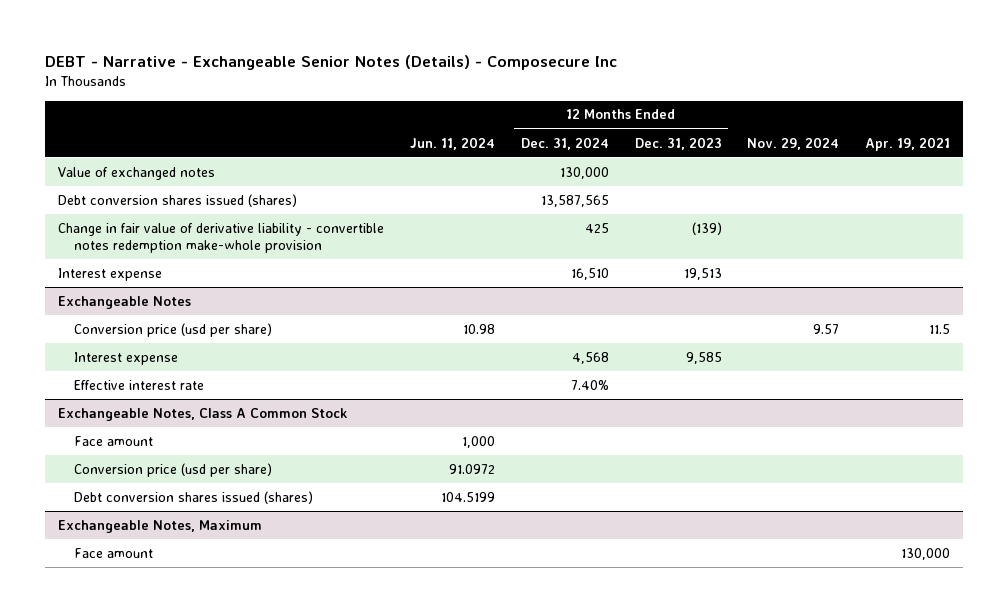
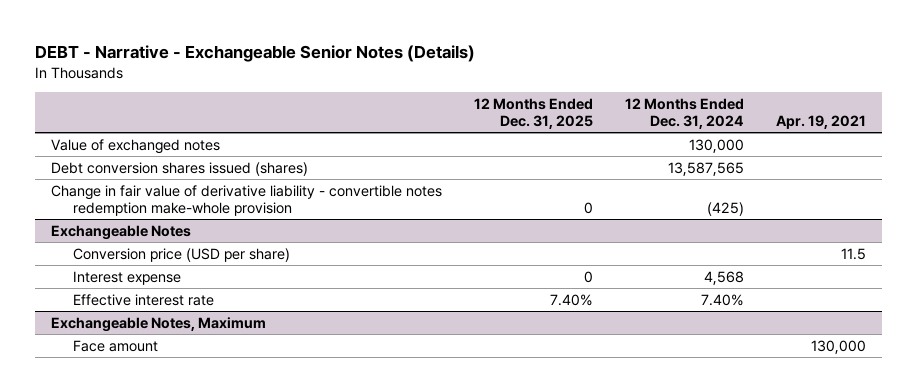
- DEBT - Narrative - Exchangeable Senior Notes (Details) - Composecure Inc
+ DEBT - Narrative - Exchangeable Senior Notes (Details)
- | Jun. 11, 2024 | 12 Months Ended Dec. 31, 2024 | 12 Months Ended Dec. 31, 2023 | Nov. 29, 2024 | Apr. 19, 2021
+ | 12 Months Ended Dec. 31, 2025 | 12 Months Ended Dec. 31, 2024 | Apr. 19, 2021
- Change in fair value of derivative liability - convertible notes redemption make-whole provision | | 425 | (139) | |
- Interest expense | | 16,510 | 19,513 | |
+ Change in fair value of derivative liability - convertible notes redemption make-whole provision | 0 | (425) |
@ Exchangeable Notes
- Conversion price (usd per share) | 10.98 | | | 9.57 | 11.5
+ Conversion price (USD per share) | | | 11.5
- Exchangeable Notes, Class A Common Stock
- Face amount | 1,000 | | | |
- Conversion price (usd per share) | 91.0972 | | | |
- Debt conversion shares issued (shares) | 104.5199 | | | |

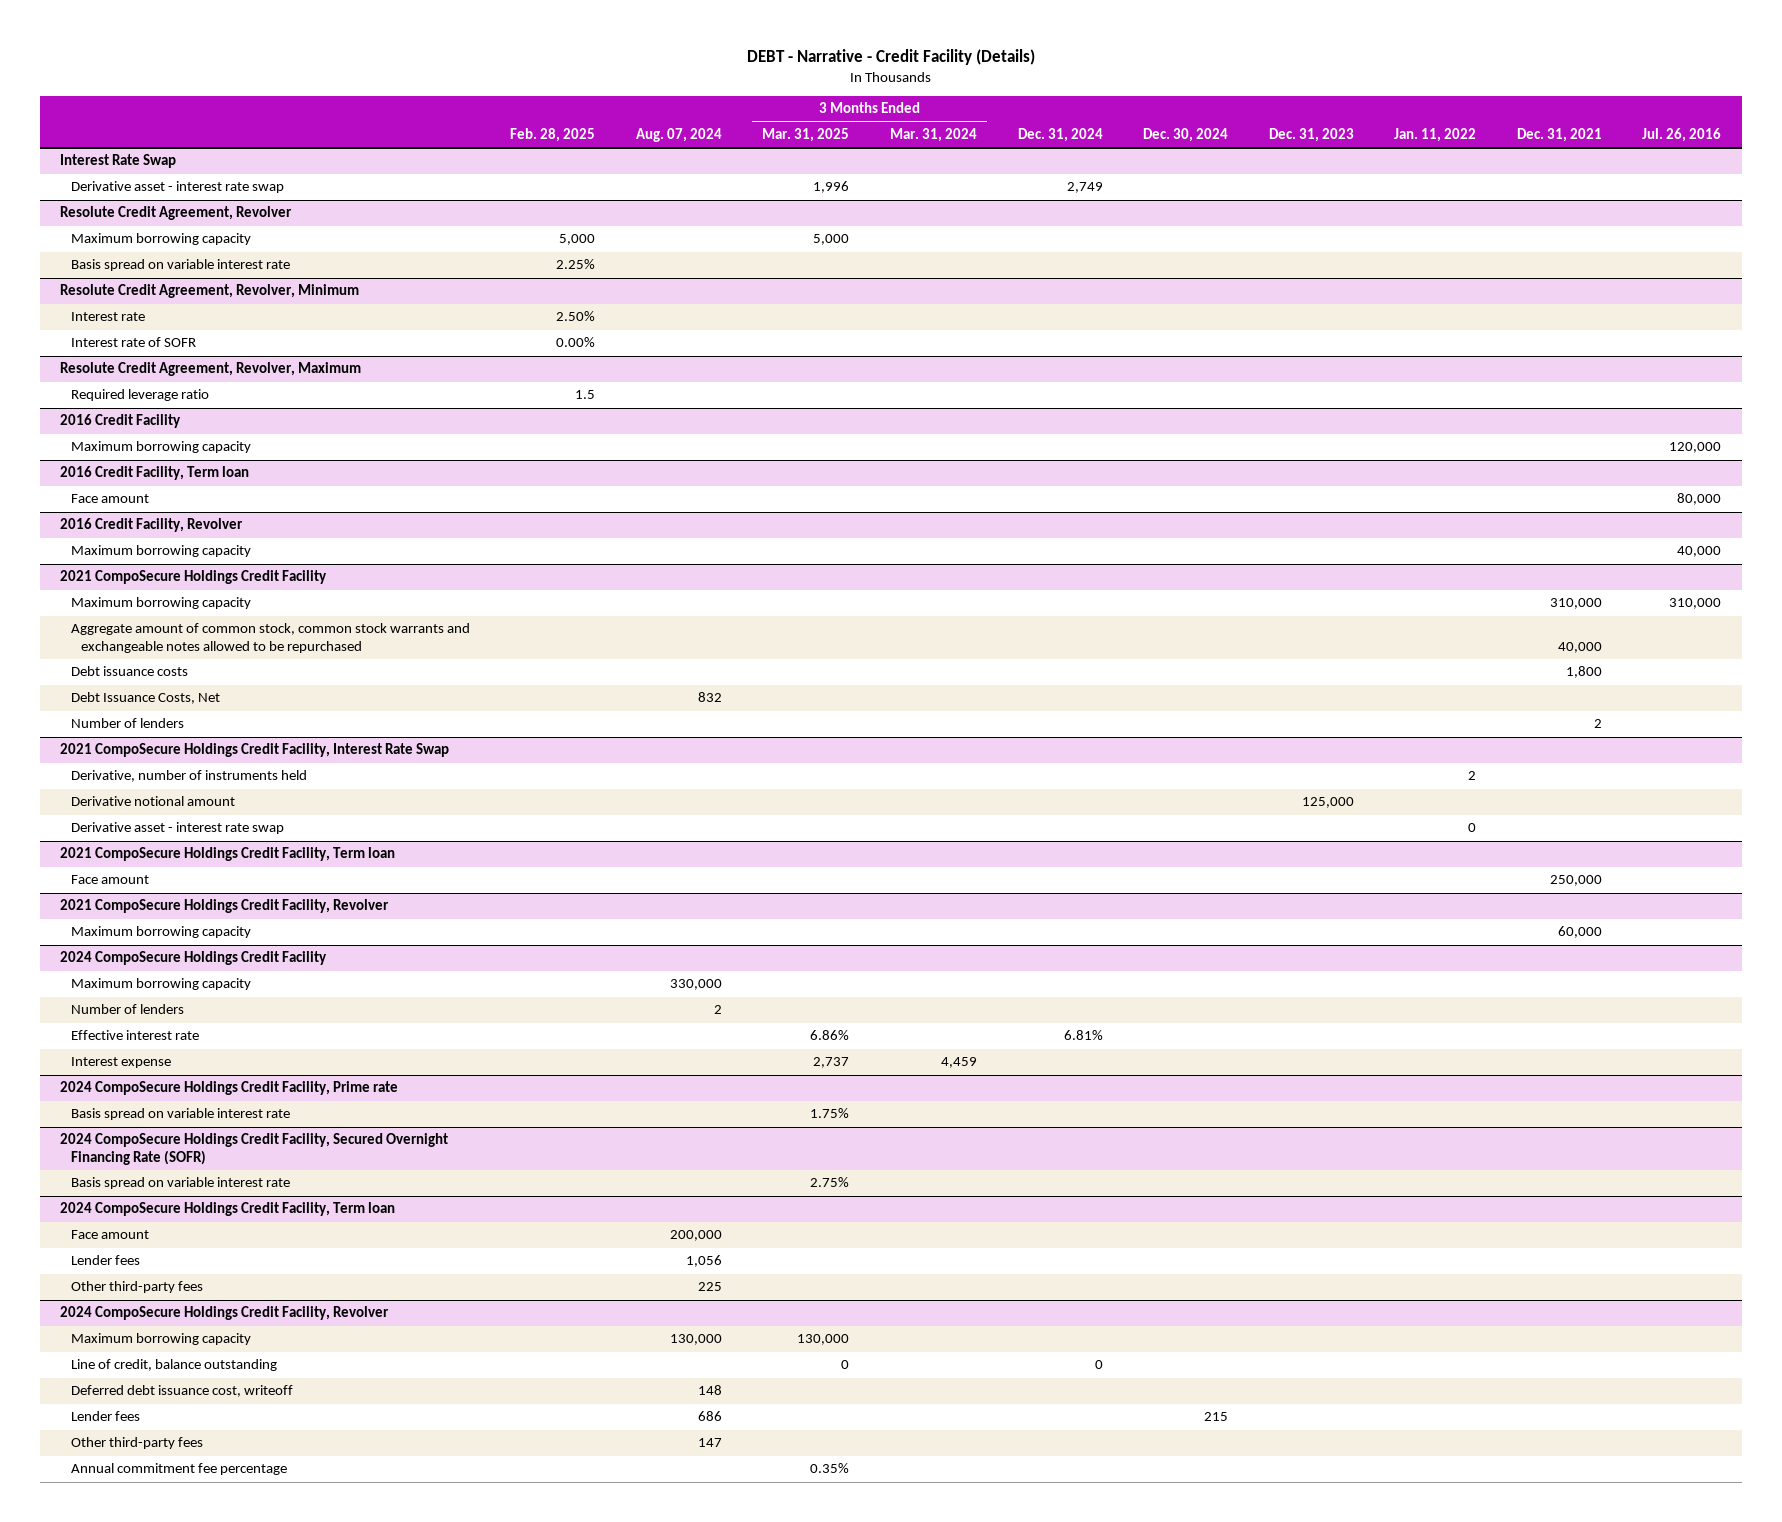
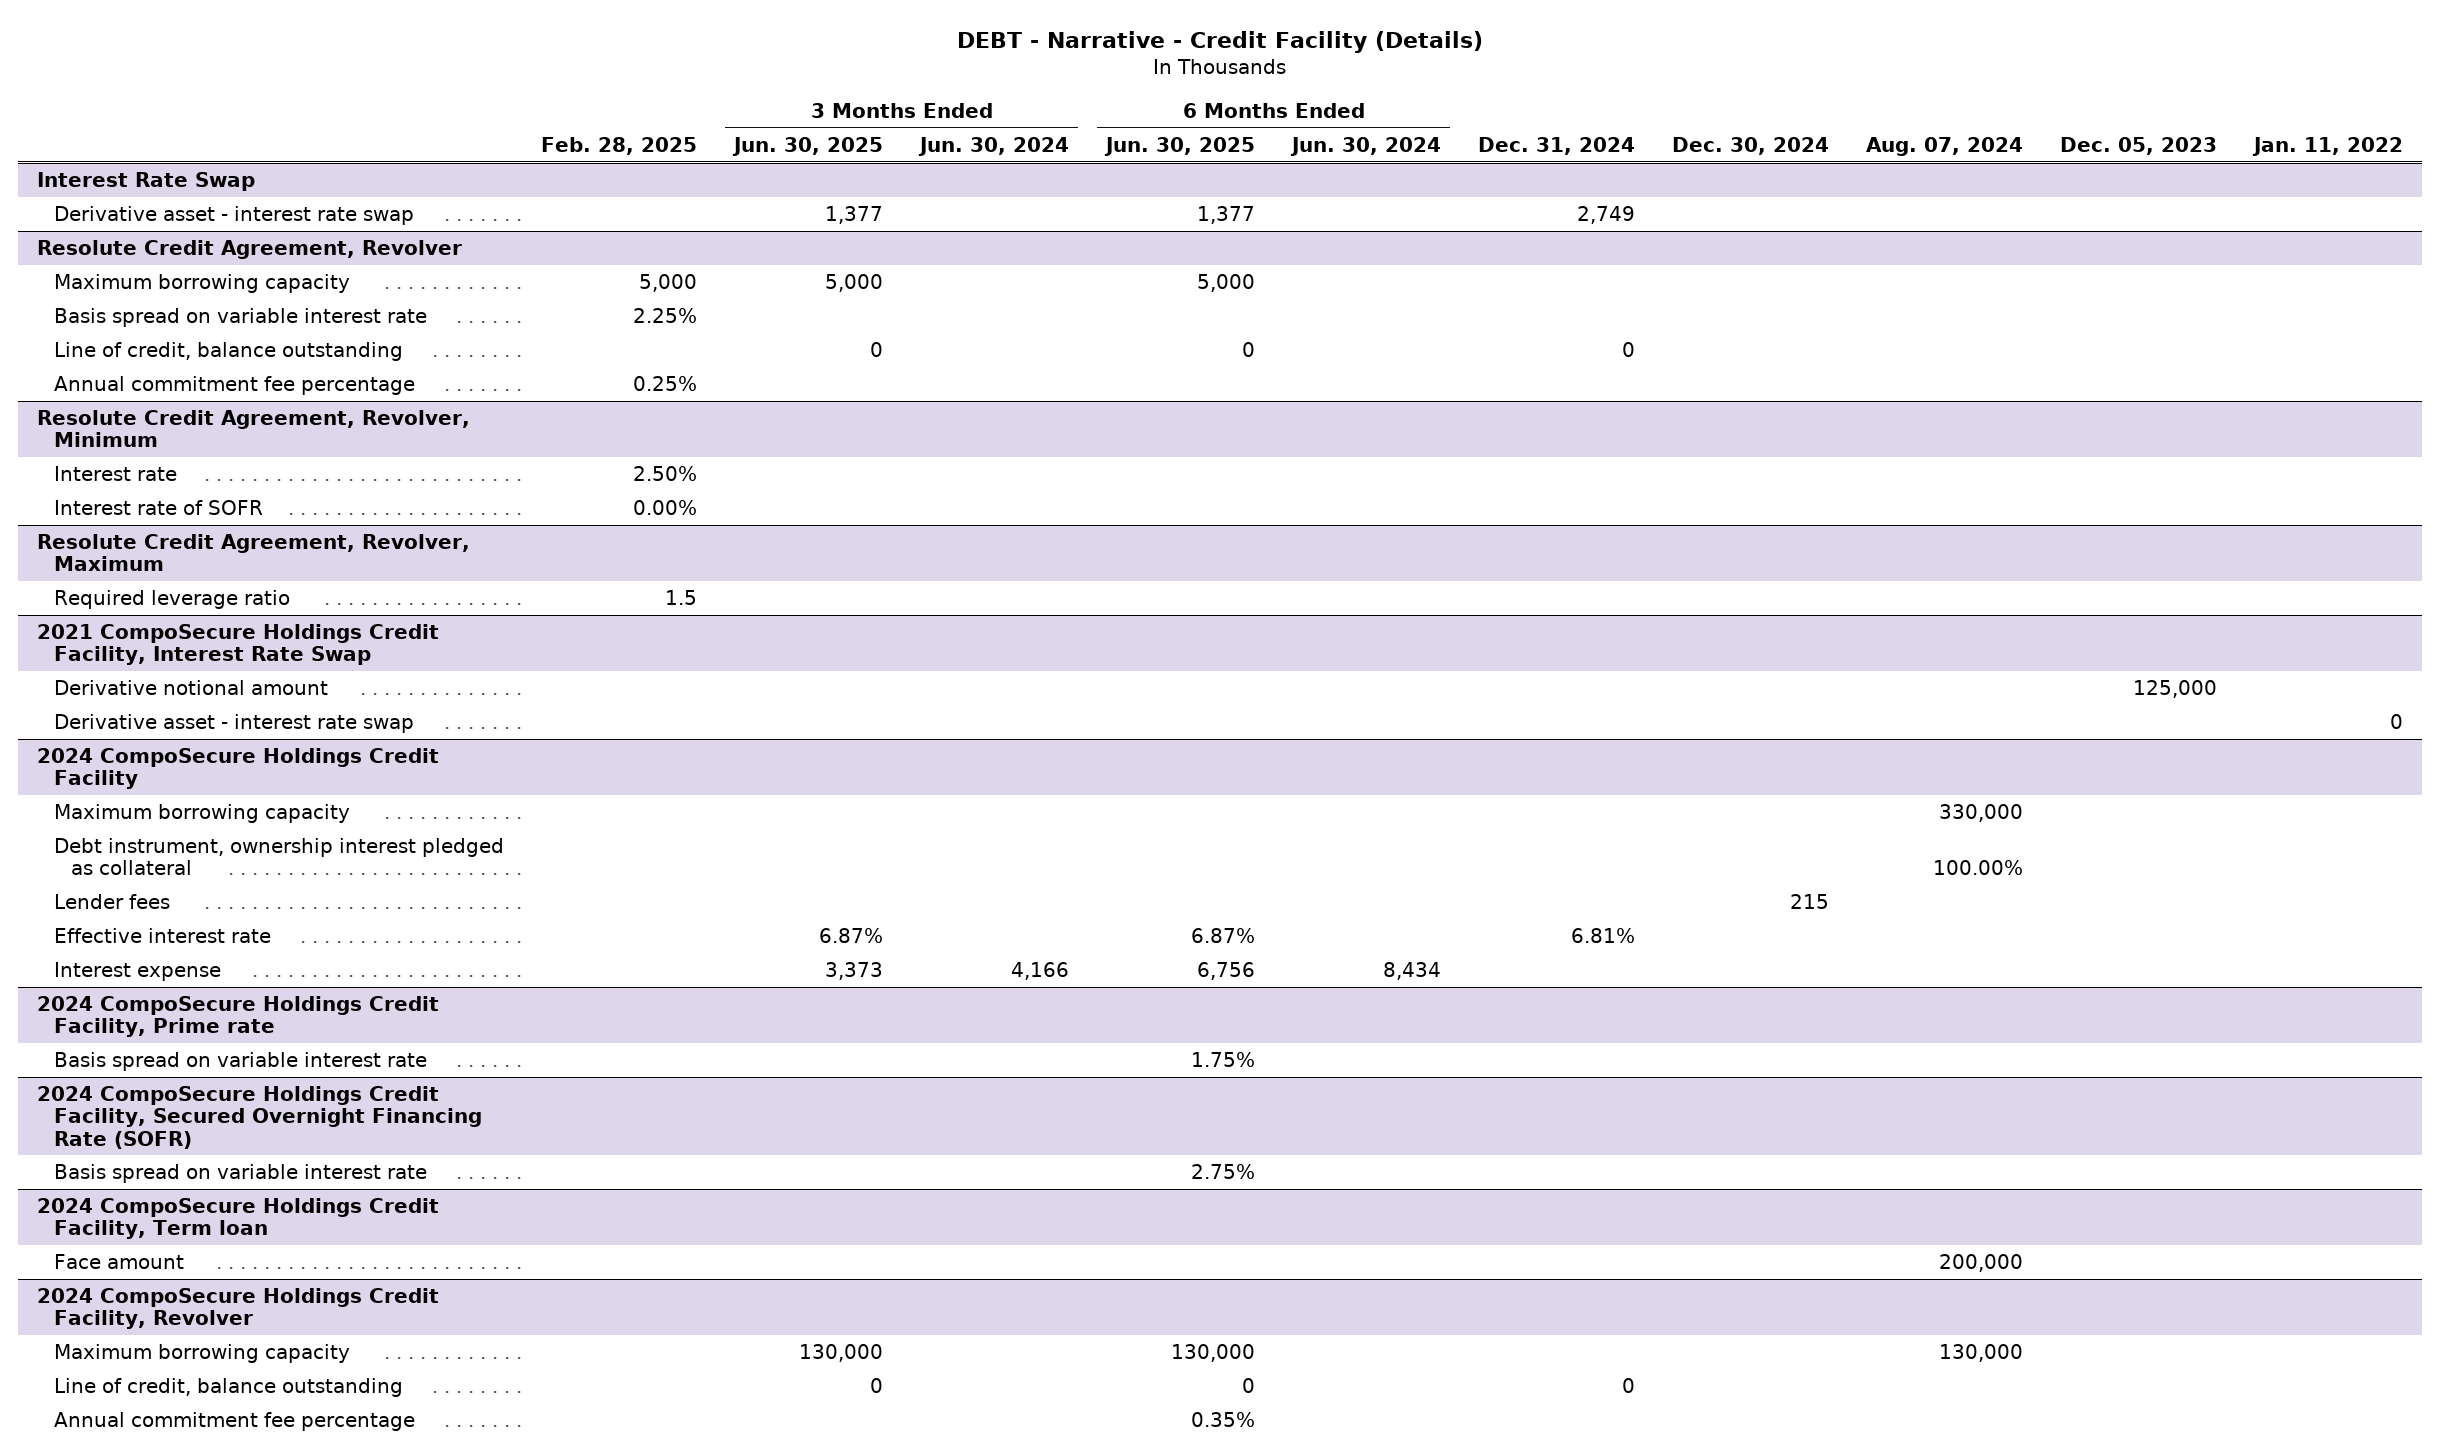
- | Feb. 28, 2025 | Aug. 07, 2024 | 3 Months Ended Mar. 31, 2025 | 3 Months Ended Mar. 31, 2024 | Dec. 31, 2024 | Dec. 30, 2024 | Dec. 31, 2023 | Jan. 11, 2022 | Dec. 31, 2021 | Jul. 26, 2016
+ | Feb. 28, 2025 | 3 Months Ended Jun. 30, 2025 | 3 Months Ended Jun. 30, 2024 | 6 Months Ended Jun. 30, 2025 | 6 Months Ended Jun. 30, 2024 | Dec. 31, 2024 | Dec. 30, 2024 | Aug. 07, 2024 | Dec. 05, 2023 | Jan. 11, 2022
@ Resolute Credit Agreement, Revolver
+ Line of credit, balance outstanding | | 0 | | 0 | | 0 | | | |
+ Annual commitment fee percentage | 0.25% | | | | | | | | |
- 2016 Credit Facility
- Maximum borrowing capacity | | | | | | | | | | 120,000
- 2016 Credit Facility, Term loan
- Face amount | | | | | | | | | | 80,000
- 2016 Credit Facility, Revolver
- Maximum borrowing capacity | | | | | | | | | | 40,000
- 2021 CompoSecure Holdings Credit Facility
- Maximum borrowing capacity | | | | | | | | | 310,000 | 310,000
- Aggregate amount of common stock, common stock warrants and exchangeable notes allowed to be repurchased | | | | | | | | | 40,000 |
- Debt issuance costs | | | | | | | | | 1,800 |
- Debt Issuance Costs, Net | | 832 | | | | | | | |
- Number of lenders | | | | | | | | | 2 |
@ 2021 CompoSecure Holdings Credit Facility, Interest Rate Swap
- Derivative, number of instruments held | | | | | | | | 2 | |
- 2021 CompoSecure Holdings Credit Facility, Term loan
- Face amount | | | | | | | | | 250,000 |
- 2021 CompoSecure Holdings Credit Facility, Revolver
- Maximum borrowing capacity | | | | | | | | | 60,000 |
@ 2024 CompoSecure Holdings Credit Facility
- Number of lenders | | 2 | | | | | | | |
+ Debt instrument, ownership interest pledged as collateral | | | | | | | | 100.00% | |
+ Lender fees | | | | | | | 215 | | |
@ 2024 CompoSecure Holdings Credit Facility, Term loan
- Lender fees | | 1,056 | | | | | | | |
- Other third-party fees | | 225 | | | | | | | |
@ 2024 CompoSecure Holdings Credit Facility, Revolver
- Deferred debt issuance cost, writeoff | | 148 | | | | | | | |
- Lender fees | | 686 | | | | 215 | | | |
- Other third-party fees | | 147 | | | | | | | |

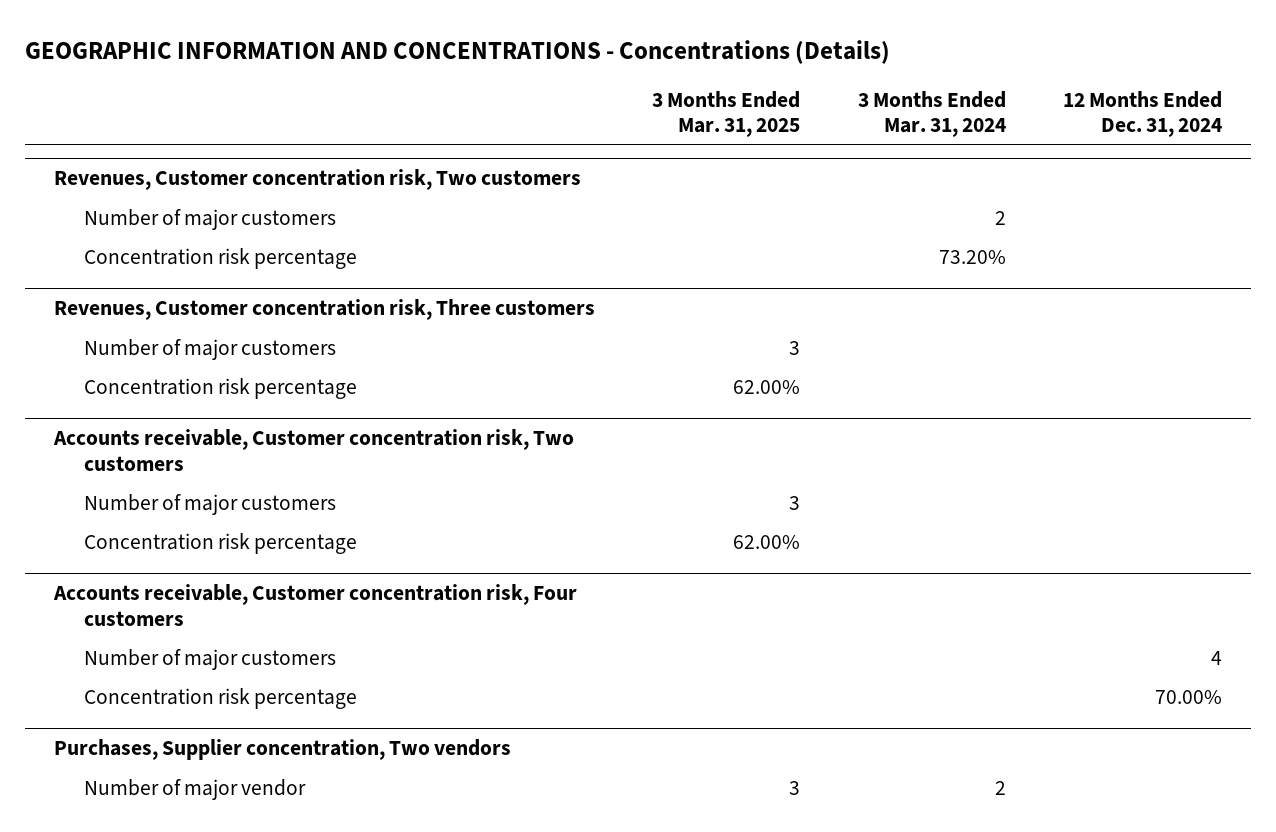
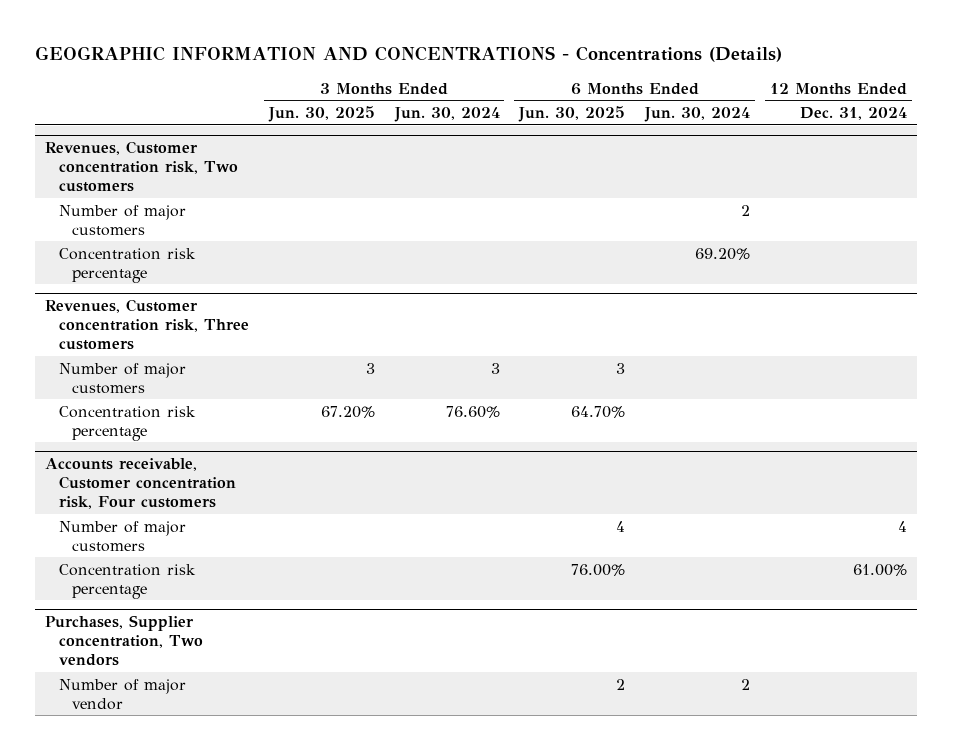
- | 3 Months Ended Mar. 31, 2025 | 3 Months Ended Mar. 31, 2024 | 12 Months Ended Dec. 31, 2024
+ | 3 Months Ended Jun. 30, 2025 | 3 Months Ended Jun. 30, 2024 | 6 Months Ended Jun. 30, 2025 | 6 Months Ended Jun. 30, 2024 | 12 Months Ended Dec. 31, 2024
- Accounts receivable, Customer concentration risk, Two customers
- Number of major customers | 3 | |
- Concentration risk percentage | 62.00% | |
@ Accounts receivable, Customer concentration risk, Four customers
- Concentration risk percentage | | | 70.00%
+ Concentration risk percentage | | | 76.00% | | 61.00%

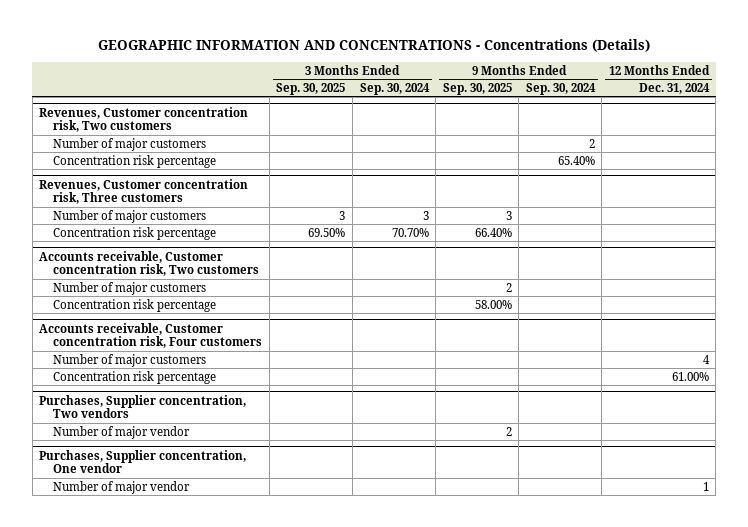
- | 3 Months Ended Jun. 30, 2025 | 3 Months Ended Jun. 30, 2024 | 6 Months Ended Jun. 30, 2025 | 6 Months Ended Jun. 30, 2024 | 12 Months Ended Dec. 31, 2024
+ | 3 Months Ended Sep. 30, 2025 | 3 Months Ended Sep. 30, 2024 | 9 Months Ended Sep. 30, 2025 | 9 Months Ended Sep. 30, 2024 | 12 Months Ended Dec. 31, 2024
+ Accounts receivable, Customer concentration risk, Two customers
+ Number of major customers | | | 2 | |
+ Concentration risk percentage | | | 58.00% | |
+ Purchases, Supplier concentration, One vendor
+ Number of major vendor | | | | | 1

